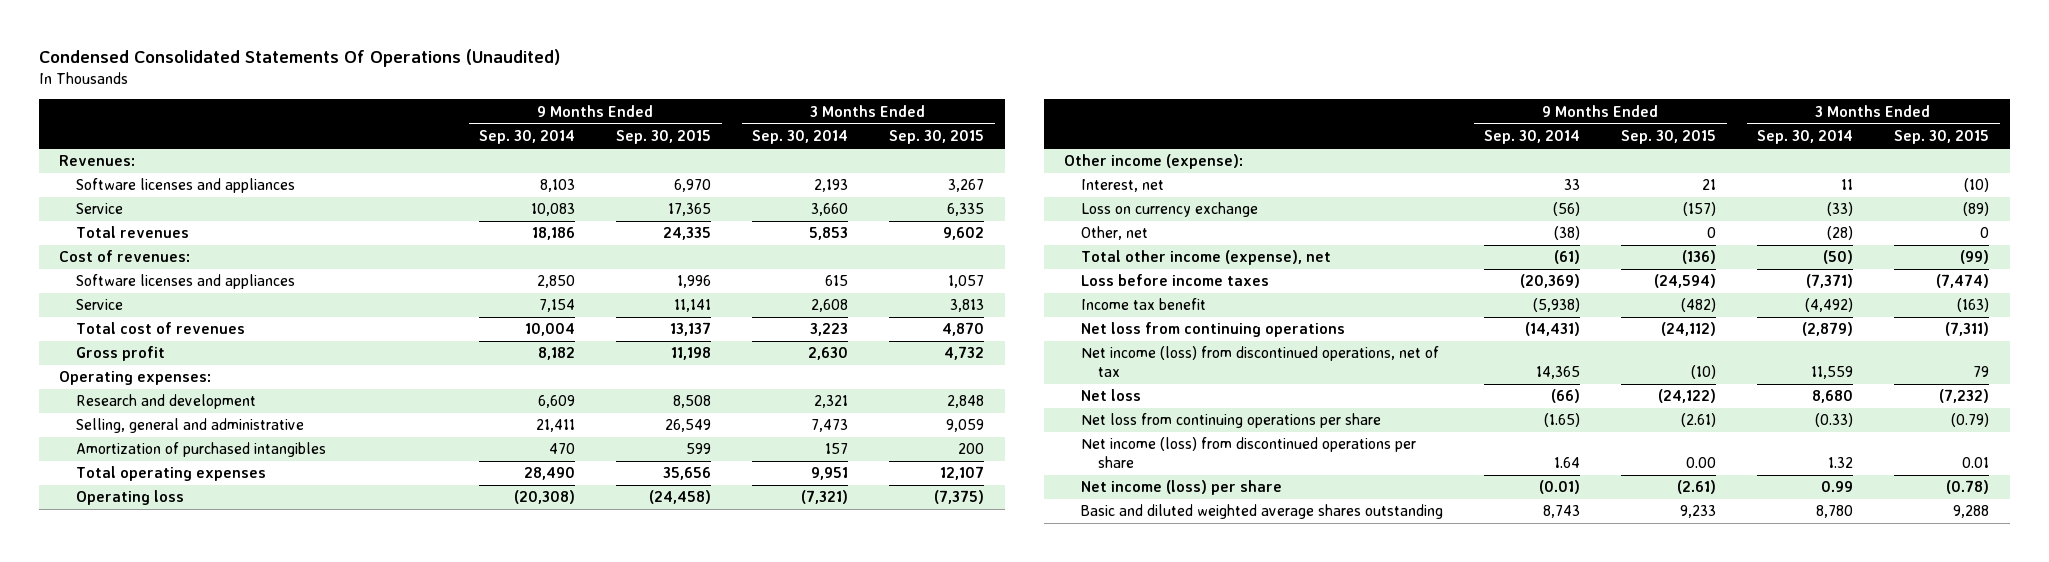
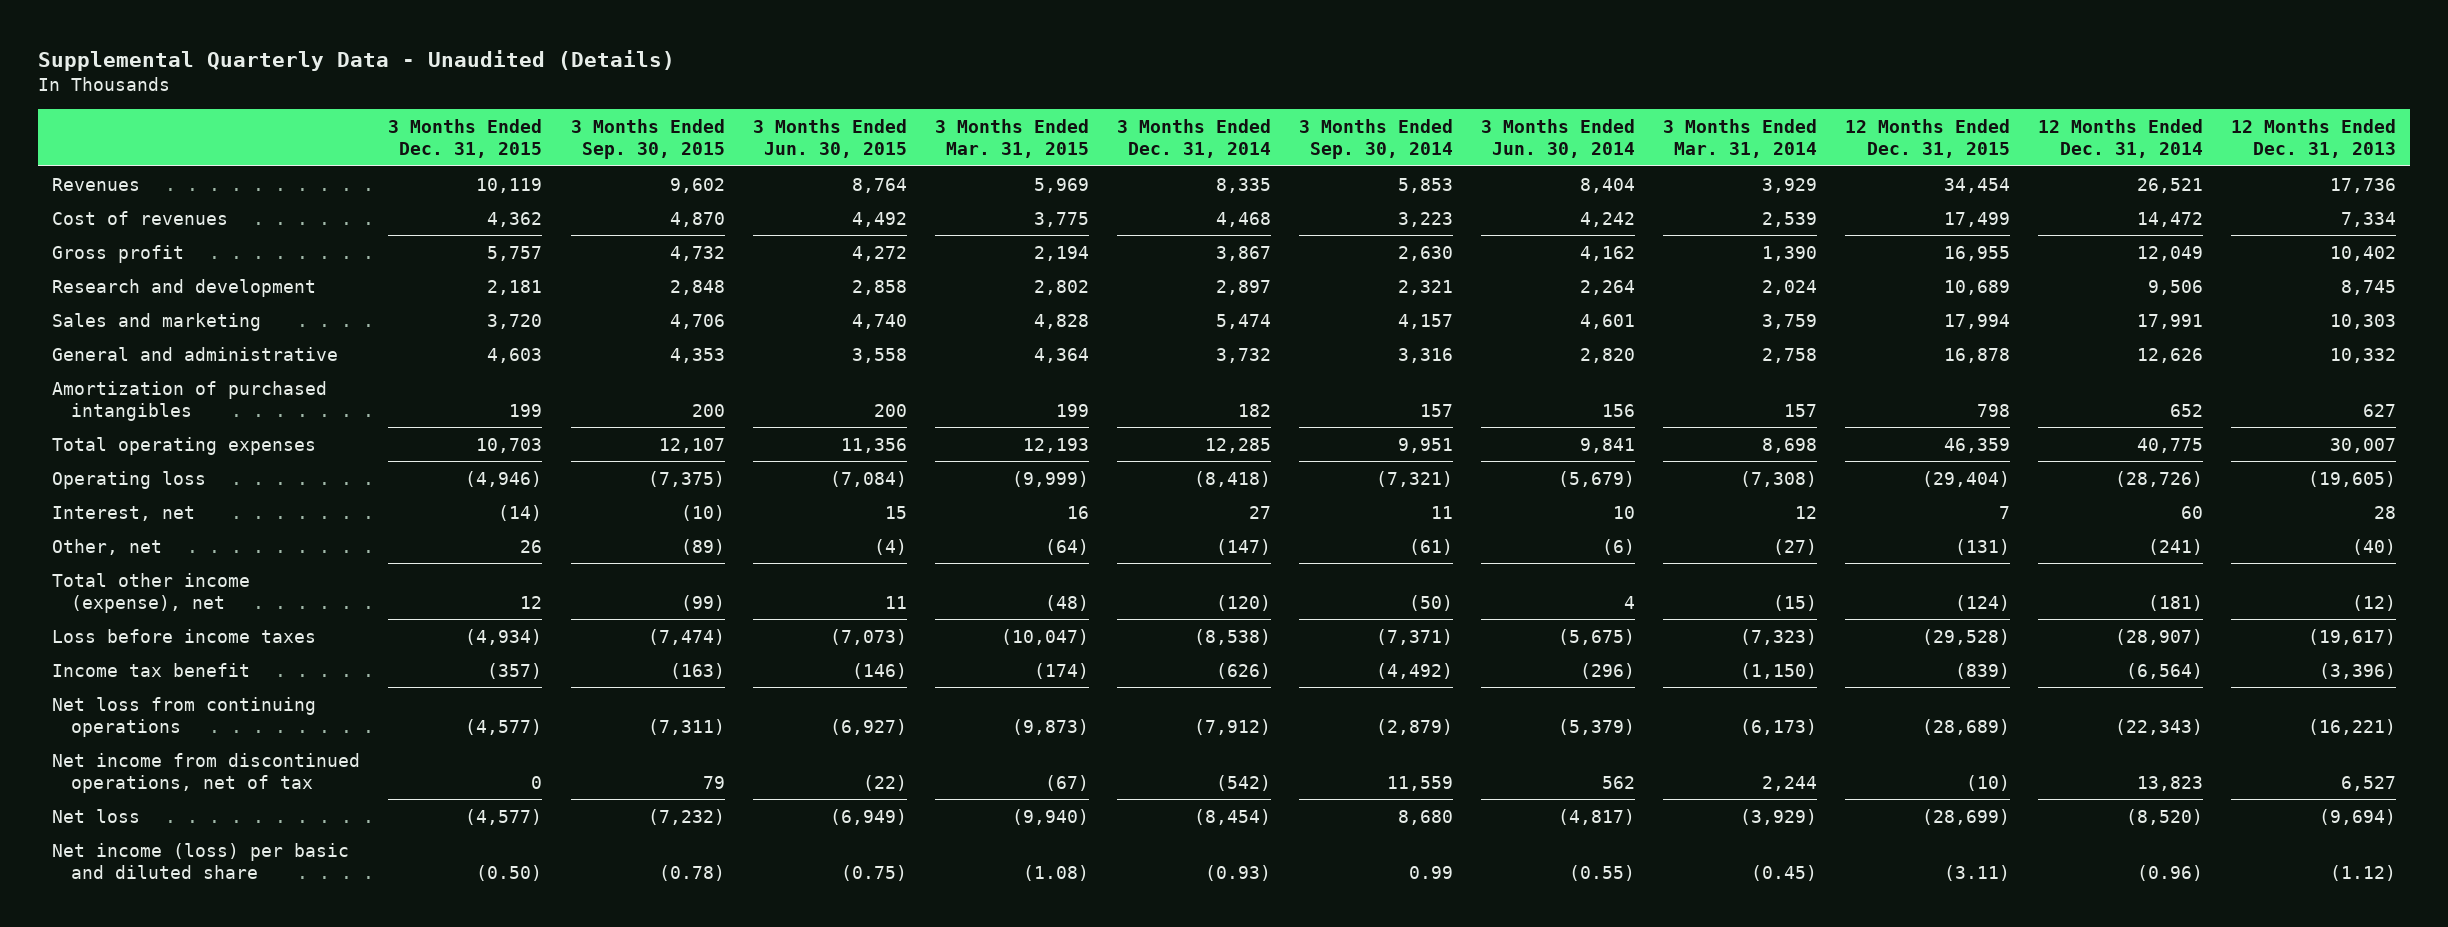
- Condensed Consolidated Statements Of Operations (Unaudited)
+ Supplemental Quarterly Data - Unaudited (Details)
- | 9 Months Ended Sep. 30, 2014 | 9 Months Ended Sep. 30, 2015 | 3 Months Ended Sep. 30, 2014 | 3 Months Ended Sep. 30, 2015
+ | 3 Months Ended Dec. 31, 2015 | 3 Months Ended Sep. 30, 2015 | 3 Months Ended Jun. 30, 2015 | 3 Months Ended Mar. 31, 2015 | 3 Months Ended Dec. 31, 2014 | 3 Months Ended Sep. 30, 2014 | 3 Months Ended Jun. 30, 2014 | 3 Months Ended Mar. 31, 2014 | 12 Months Ended Dec. 31, 2015 | 12 Months Ended Dec. 31, 2014 | 12 Months Ended Dec. 31, 2013
- Revenues:
- Software licenses and appliances | 8,103 | 6,970 | 2,193 | 3,267
- Service | 10,083 | 17,365 | 3,660 | 6,335
- Total revenues | 18,186 | 24,335 | 5,853 | 9,602
- Cost of revenues:
- Software licenses and appliances | 2,850 | 1,996 | 615 | 1,057
- Service | 7,154 | 11,141 | 2,608 | 3,813
- Total cost of revenues | 10,004 | 13,137 | 3,223 | 4,870
+ Revenues | 10,119 | 9,602 | 8,764 | 5,969 | 8,335 | 5,853 | 8,404 | 3,929 | 34,454 | 26,521 | 17,736
+ Cost of revenues | 4,362 | 4,870 | 4,492 | 3,775 | 4,468 | 3,223 | 4,242 | 2,539 | 17,499 | 14,472 | 7,334
- Operating expenses:
- Selling, general and administrative | 21,411 | 26,549 | 7,473 | 9,059
+ Sales and marketing | 3,720 | 4,706 | 4,740 | 4,828 | 5,474 | 4,157 | 4,601 | 3,759 | 17,994 | 17,991 | 10,303
+ General and administrative | 4,603 | 4,353 | 3,558 | 4,364 | 3,732 | 3,316 | 2,820 | 2,758 | 16,878 | 12,626 | 10,332
- Other income (expense):
- Loss on currency exchange | (56) | (157) | (33) | (89)
- Other, net | (38) | 0 | (28) | 0
+ Other, net | 26 | (89) | (4) | (64) | (147) | (61) | (6) | (27) | (131) | (241) | (40)
- Net income (loss) from discontinued operations, net of tax | 14,365 | (10) | 11,559 | 79
+ Net income from discontinued operations, net of tax | 0 | 79 | (22) | (67) | (542) | 11,559 | 562 | 2,244 | (10) | 13,823 | 6,527
- Net loss from continuing operations per share | (1.65) | (2.61) | (0.33) | (0.79)
- Net income (loss) from discontinued operations per share | 1.64 | 0.00 | 1.32 | 0.01
- Net income (loss) per share | (0.01) | (2.61) | 0.99 | (0.78)
- Basic and diluted weighted average shares outstanding | 8,743 | 9,233 | 8,780 | 9,288
+ Net income (loss) per basic and diluted share | (0.50) | (0.78) | (0.75) | (1.08) | (0.93) | 0.99 | (0.55) | (0.45) | (3.11) | (0.96) | (1.12)

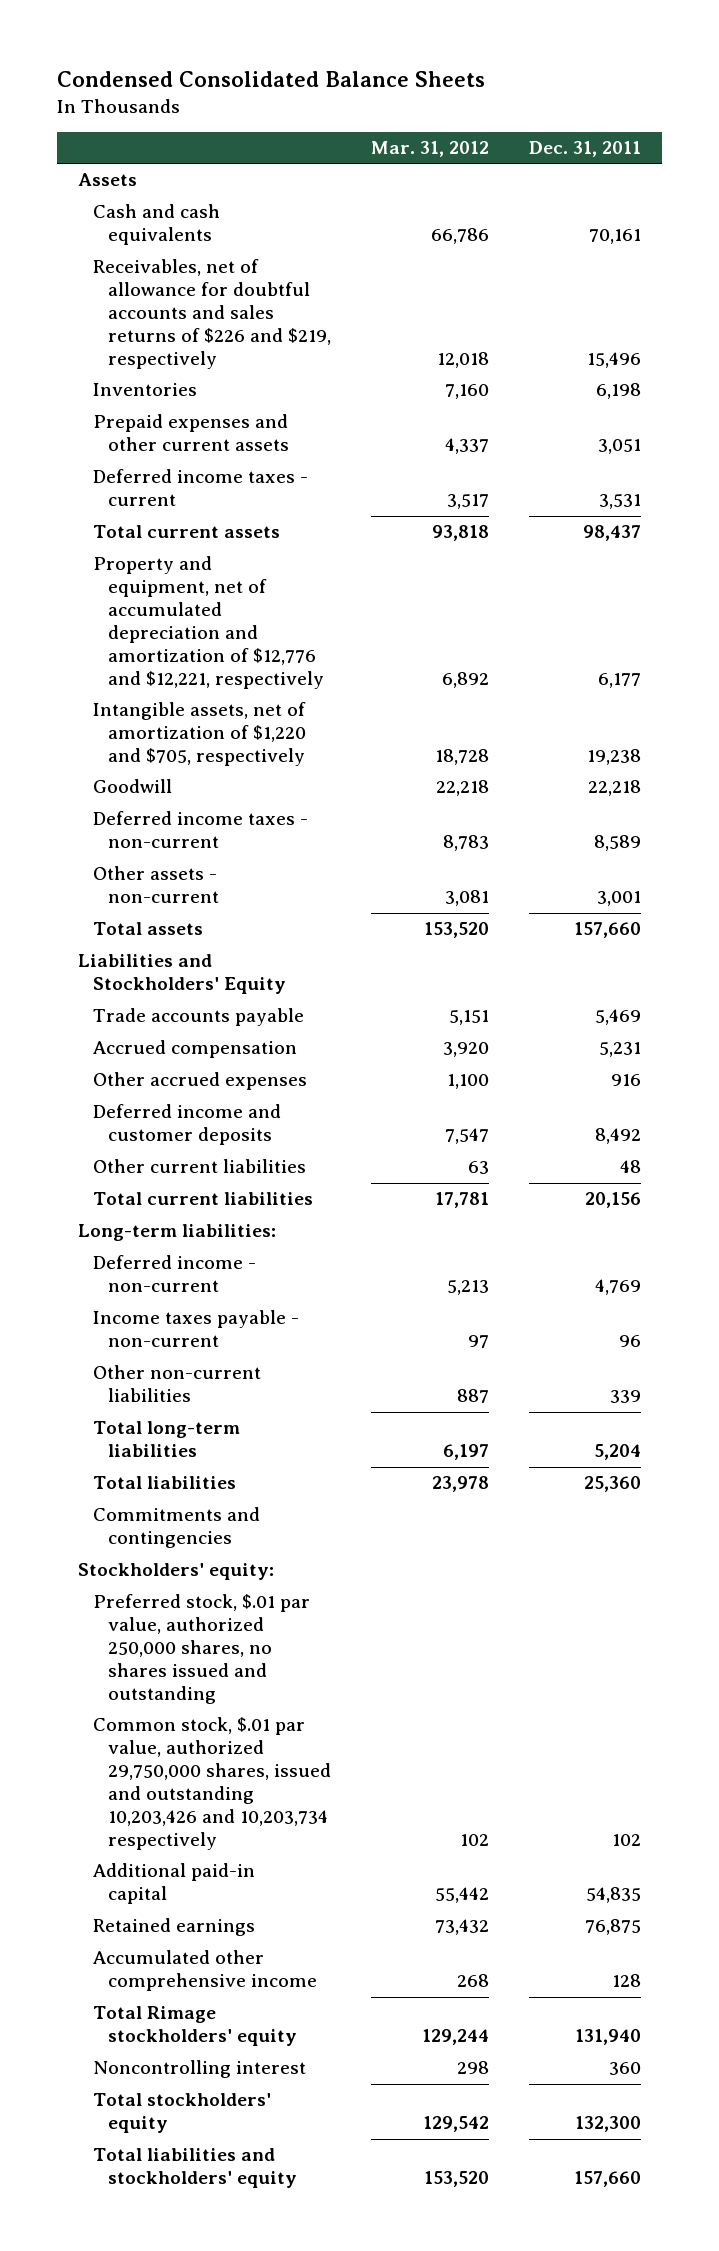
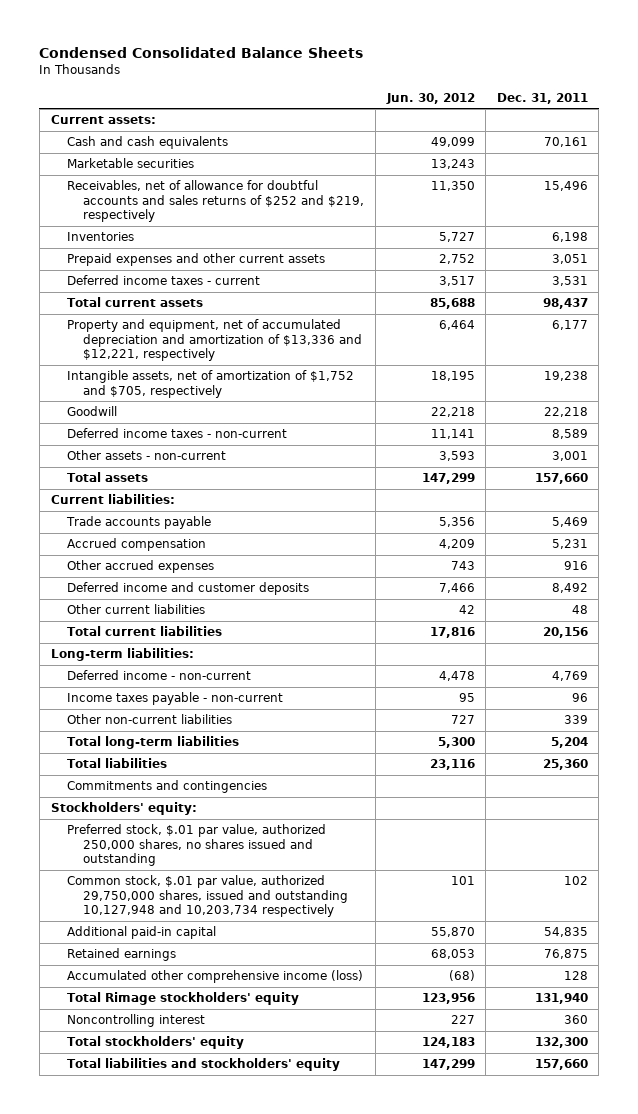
- | Mar. 31, 2012 | Dec. 31, 2011
+ | Jun. 30, 2012 | Dec. 31, 2011
- Assets
+ Current assets:
- Receivables, net of allowance for doubtful accounts and sales returns of $226 and $219, respectively | 12,018 | 15,496
+ Marketable securities | 13,243 |
+ Receivables, net of allowance for doubtful accounts and sales returns of $252 and $219, respectively | 11,350 | 15,496
- Property and equipment, net of accumulated depreciation and amortization of $12,776 and $12,221, respectively | 6,892 | 6,177
- Intangible assets, net of amortization of $1,220 and $705, respectively | 18,728 | 19,238
+ Property and equipment, net of accumulated depreciation and amortization of $13,336 and $12,221, respectively | 6,464 | 6,177
+ Intangible assets, net of amortization of $1,752 and $705, respectively | 18,195 | 19,238
- Liabilities and Stockholders' Equity
+ Current liabilities:
- Common stock, $.01 par value, authorized 29,750,000 shares, issued and outstanding 10,203,426 and 10,203,734 respectively | 102 | 102
+ Common stock, $.01 par value, authorized 29,750,000 shares, issued and outstanding 10,127,948 and 10,203,734 respectively | 101 | 102
- Accumulated other comprehensive income | 268 | 128
+ Accumulated other comprehensive income (loss) | (68) | 128

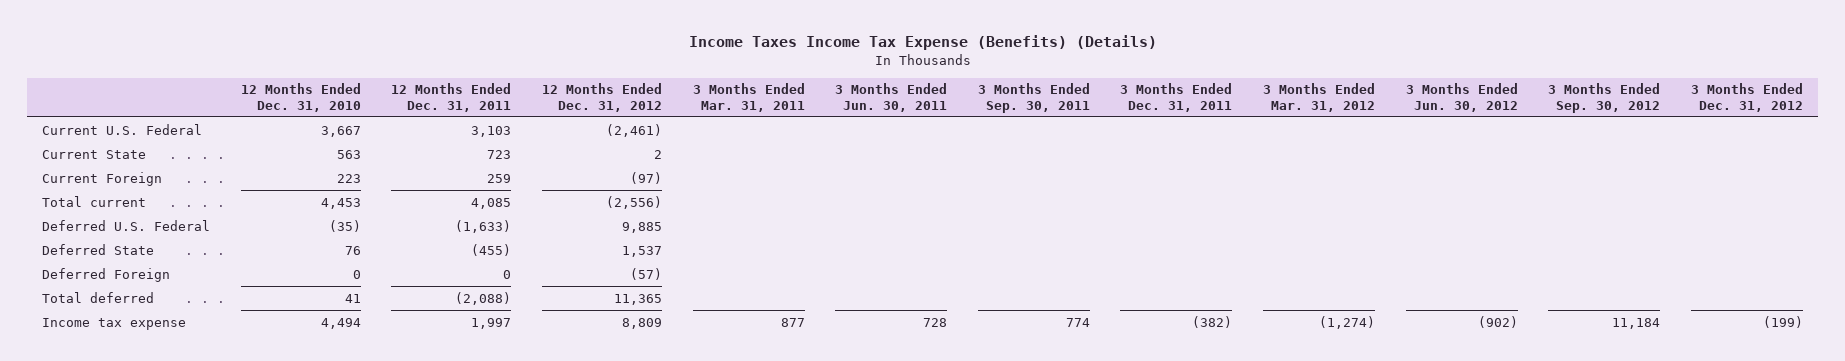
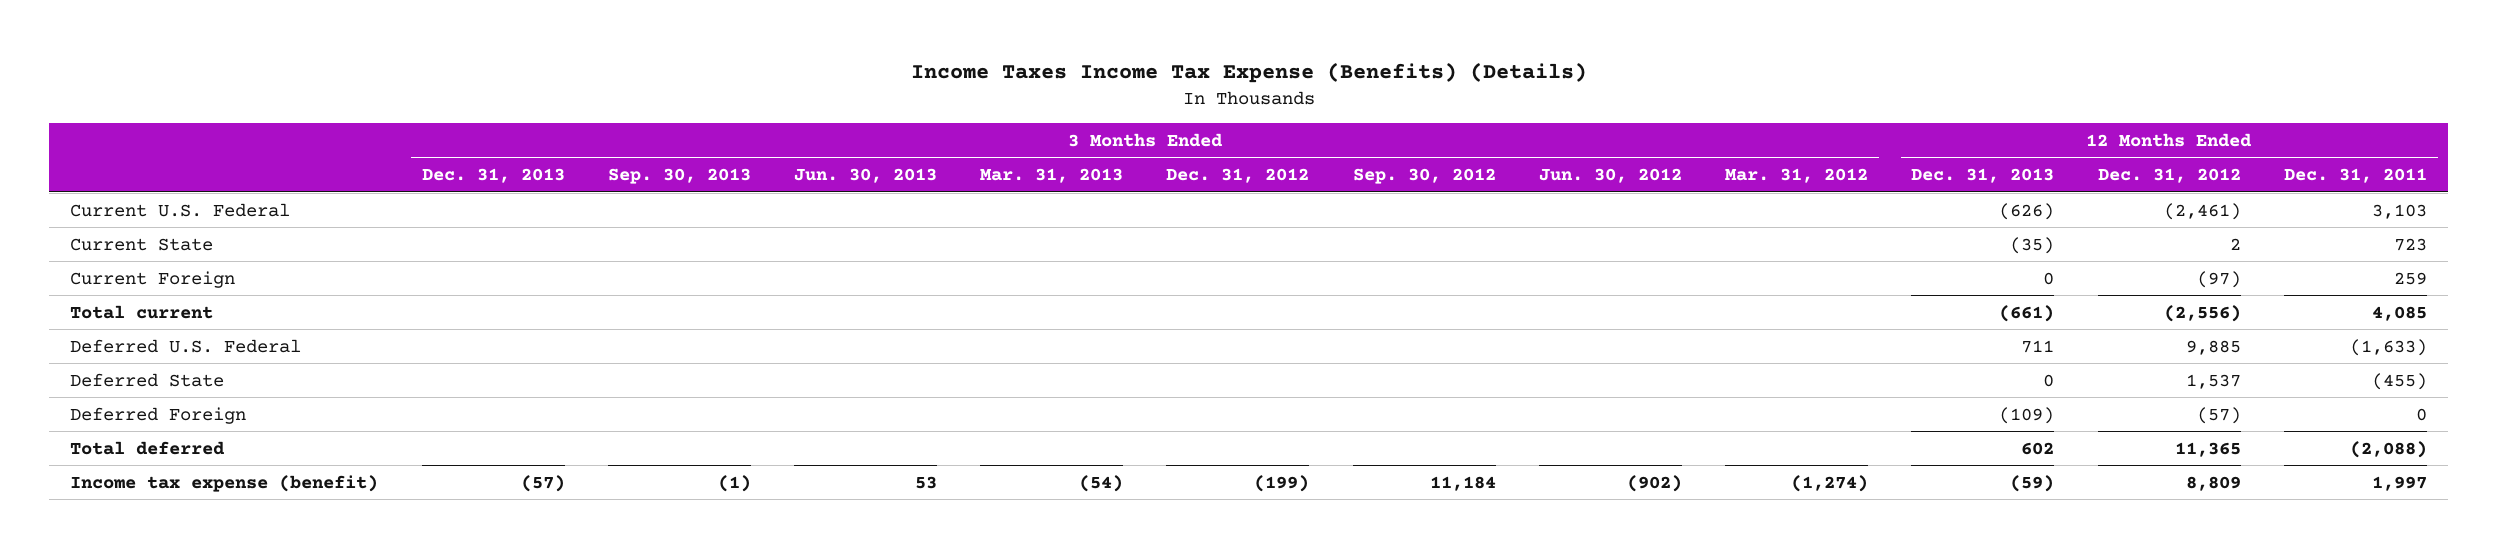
- | 12 Months Ended Dec. 31, 2010 | 12 Months Ended Dec. 31, 2011 | 12 Months Ended Dec. 31, 2012 | 3 Months Ended Mar. 31, 2011 | 3 Months Ended Jun. 30, 2011 | 3 Months Ended Sep. 30, 2011 | 3 Months Ended Dec. 31, 2011 | 3 Months Ended Mar. 31, 2012 | 3 Months Ended Jun. 30, 2012 | 3 Months Ended Sep. 30, 2012 | 3 Months Ended Dec. 31, 2012
+ | 3 Months Ended Dec. 31, 2013 | 3 Months Ended Sep. 30, 2013 | 3 Months Ended Jun. 30, 2013 | 3 Months Ended Mar. 31, 2013 | 3 Months Ended Dec. 31, 2012 | 3 Months Ended Sep. 30, 2012 | 3 Months Ended Jun. 30, 2012 | 3 Months Ended Mar. 31, 2012 | 12 Months Ended Dec. 31, 2013 | 12 Months Ended Dec. 31, 2012 | 12 Months Ended Dec. 31, 2011
- Income tax expense | 4,494 | 1,997 | 8,809 | 877 | 728 | 774 | (382) | (1,274) | (902) | 11,184 | (199)
+ Income tax expense (benefit) | (57) | (1) | 53 | (54) | (199) | 11,184 | (902) | (1,274) | (59) | 8,809 | 1,997

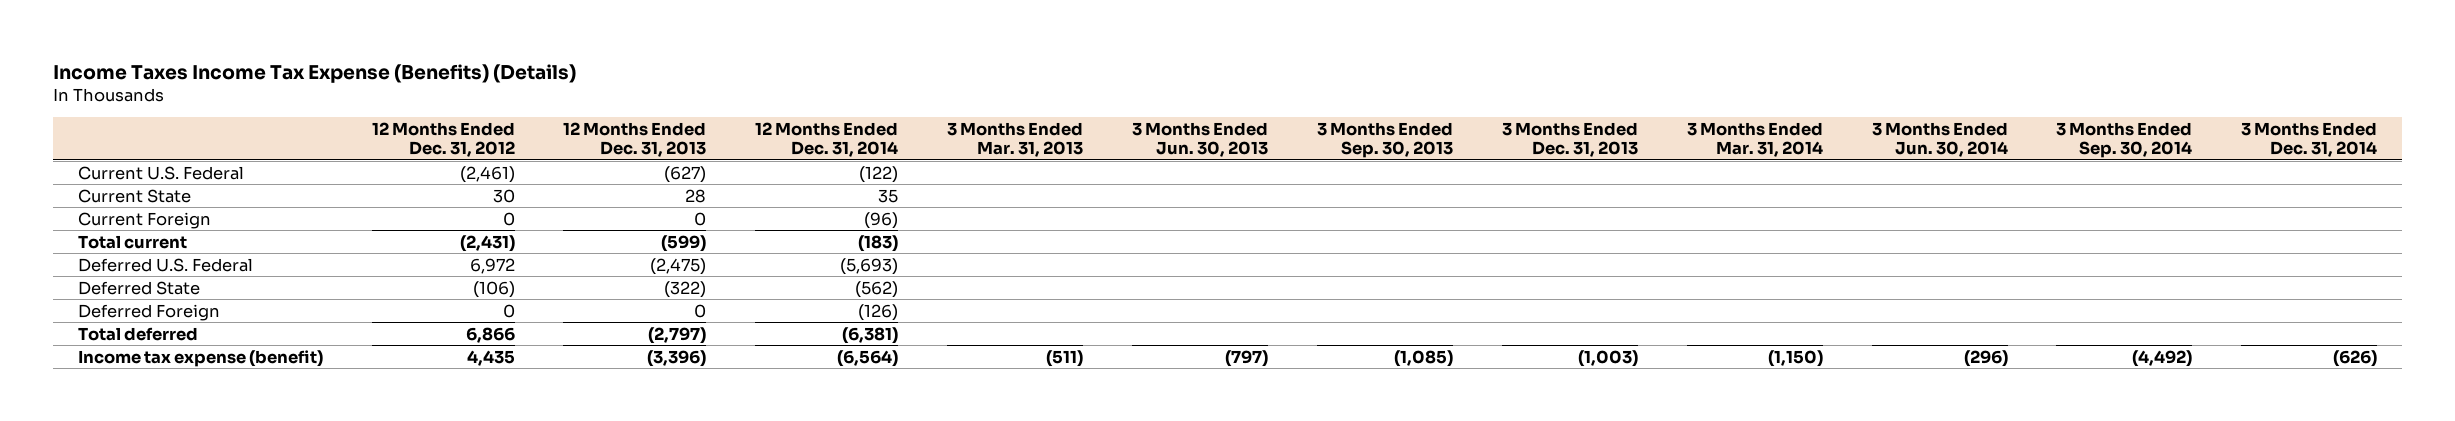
- | 3 Months Ended Dec. 31, 2013 | 3 Months Ended Sep. 30, 2013 | 3 Months Ended Jun. 30, 2013 | 3 Months Ended Mar. 31, 2013 | 3 Months Ended Dec. 31, 2012 | 3 Months Ended Sep. 30, 2012 | 3 Months Ended Jun. 30, 2012 | 3 Months Ended Mar. 31, 2012 | 12 Months Ended Dec. 31, 2013 | 12 Months Ended Dec. 31, 2012 | 12 Months Ended Dec. 31, 2011
+ | 12 Months Ended Dec. 31, 2012 | 12 Months Ended Dec. 31, 2013 | 12 Months Ended Dec. 31, 2014 | 3 Months Ended Mar. 31, 2013 | 3 Months Ended Jun. 30, 2013 | 3 Months Ended Sep. 30, 2013 | 3 Months Ended Dec. 31, 2013 | 3 Months Ended Mar. 31, 2014 | 3 Months Ended Jun. 30, 2014 | 3 Months Ended Sep. 30, 2014 | 3 Months Ended Dec. 31, 2014
- Current U.S. Federal | | | | | | | | | (626) | (2,461) | 3,103
- Current State | | | | | | | | | (35) | 2 | 723
- Current Foreign | | | | | | | | | 0 | (97) | 259
- Total current | | | | | | | | | (661) | (2,556) | 4,085
- Deferred U.S. Federal | | | | | | | | | 711 | 9,885 | (1,633)
- Deferred State | | | | | | | | | 0 | 1,537 | (455)
- Deferred Foreign | | | | | | | | | (109) | (57) | 0
- Total deferred | | | | | | | | | 602 | 11,365 | (2,088)
- Income tax expense (benefit) | (57) | (1) | 53 | (54) | (199) | 11,184 | (902) | (1,274) | (59) | 8,809 | 1,997
+ Current U.S. Federal | (2,461) | (627) | (122) | | | | | | | |
+ Current State | 30 | 28 | 35 | | | | | | | |
+ Current Foreign | 0 | 0 | (96) | | | | | | | |
+ Total current | (2,431) | (599) | (183) | | | | | | | |
+ Deferred U.S. Federal | 6,972 | (2,475) | (5,693) | | | | | | | |
+ Deferred State | (106) | (322) | (562) | | | | | | | |
+ Deferred Foreign | 0 | 0 | (126) | | | | | | | |
+ Total deferred | 6,866 | (2,797) | (6,381) | | | | | | | |
+ Income tax expense (benefit) | 4,435 | (3,396) | (6,564) | (511) | (797) | (1,085) | (1,003) | (1,150) | (296) | (4,492) | (626)

